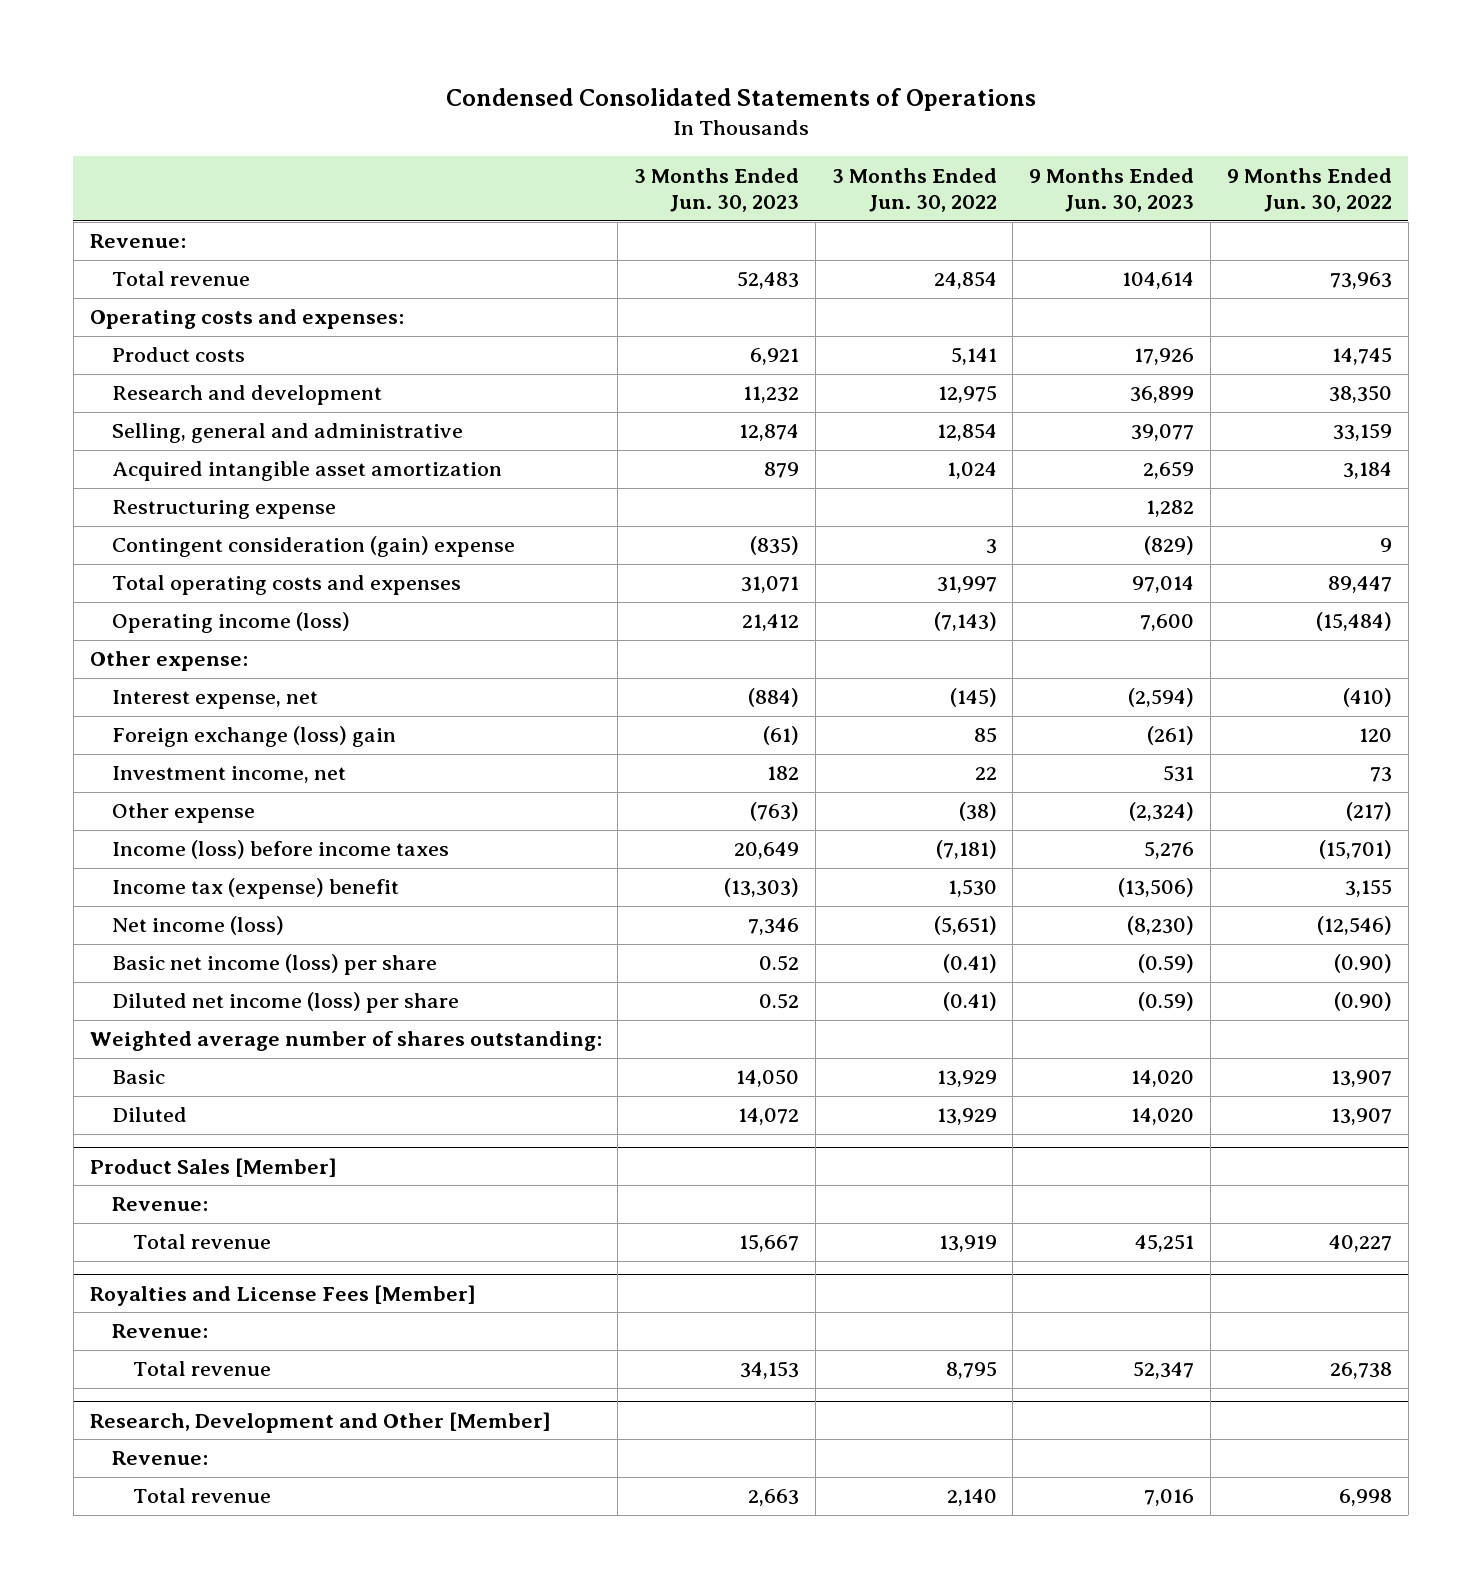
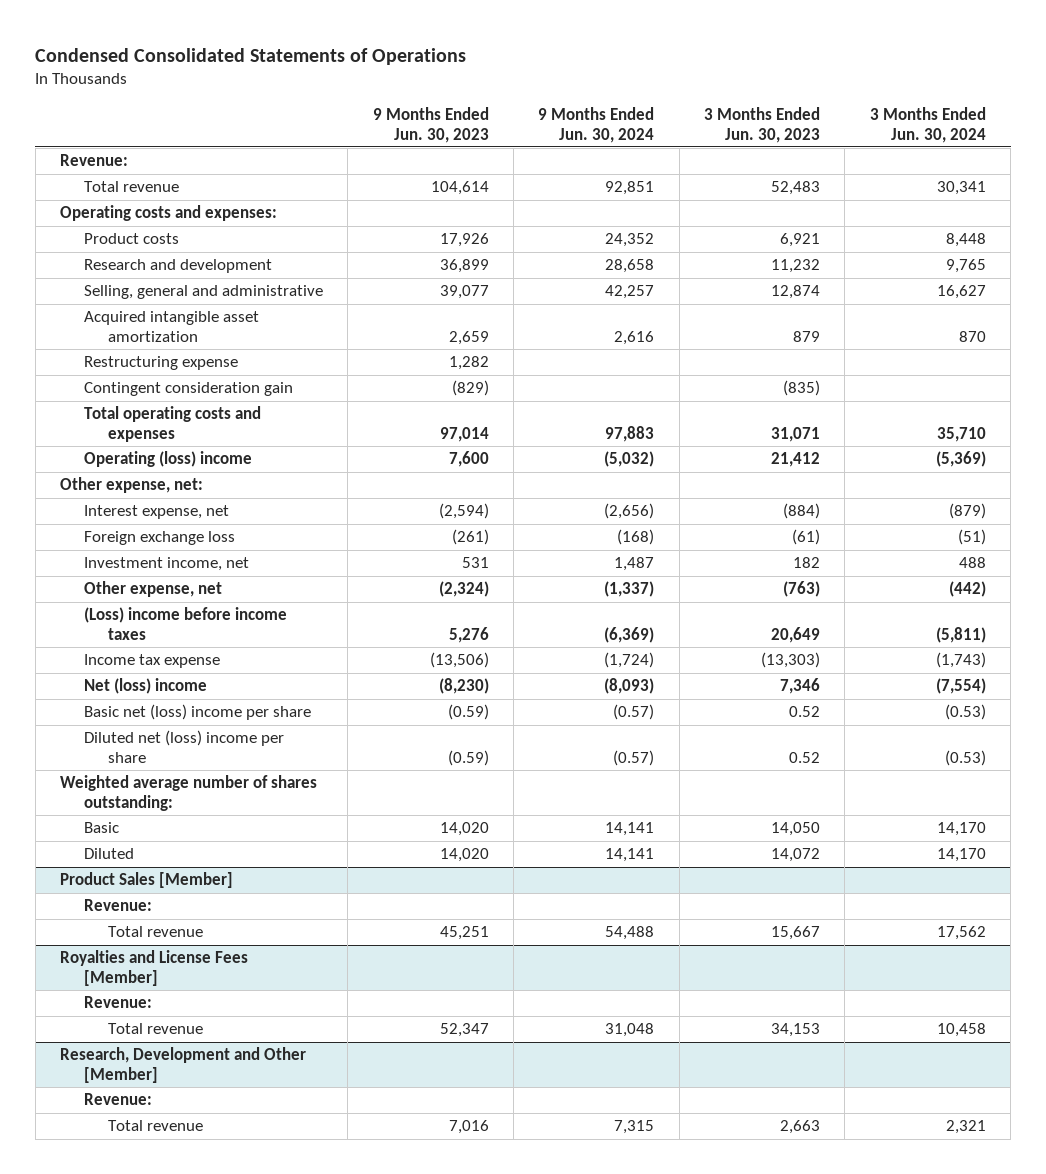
- | 3 Months Ended Jun. 30, 2023 | 3 Months Ended Jun. 30, 2022 | 9 Months Ended Jun. 30, 2023 | 9 Months Ended Jun. 30, 2022
+ | 9 Months Ended Jun. 30, 2023 | 9 Months Ended Jun. 30, 2024 | 3 Months Ended Jun. 30, 2023 | 3 Months Ended Jun. 30, 2024
- Contingent consideration (gain) expense | (835) | 3 | (829) | 9
+ Contingent consideration gain | (829) | | (835) |
- Operating income (loss) | 21,412 | (7,143) | 7,600 | (15,484)
- Other expense:
+ Operating (loss) income | 7,600 | (5,032) | 21,412 | (5,369)
+ Other expense, net:
- Foreign exchange (loss) gain | (61) | 85 | (261) | 120
+ Foreign exchange loss | (261) | (168) | (61) | (51)
- Other expense | (763) | (38) | (2,324) | (217)
- Income (loss) before income taxes | 20,649 | (7,181) | 5,276 | (15,701)
- Income tax (expense) benefit | (13,303) | 1,530 | (13,506) | 3,155
- Net income (loss) | 7,346 | (5,651) | (8,230) | (12,546)
- Basic net income (loss) per share | 0.52 | (0.41) | (0.59) | (0.90)
- Diluted net income (loss) per share | 0.52 | (0.41) | (0.59) | (0.90)
+ Other expense, net | (2,324) | (1,337) | (763) | (442)
+ (Loss) income before income taxes | 5,276 | (6,369) | 20,649 | (5,811)
+ Income tax expense | (13,506) | (1,724) | (13,303) | (1,743)
+ Net (loss) income | (8,230) | (8,093) | 7,346 | (7,554)
+ Basic net (loss) income per share | (0.59) | (0.57) | 0.52 | (0.53)
+ Diluted net (loss) income per share | (0.59) | (0.57) | 0.52 | (0.53)

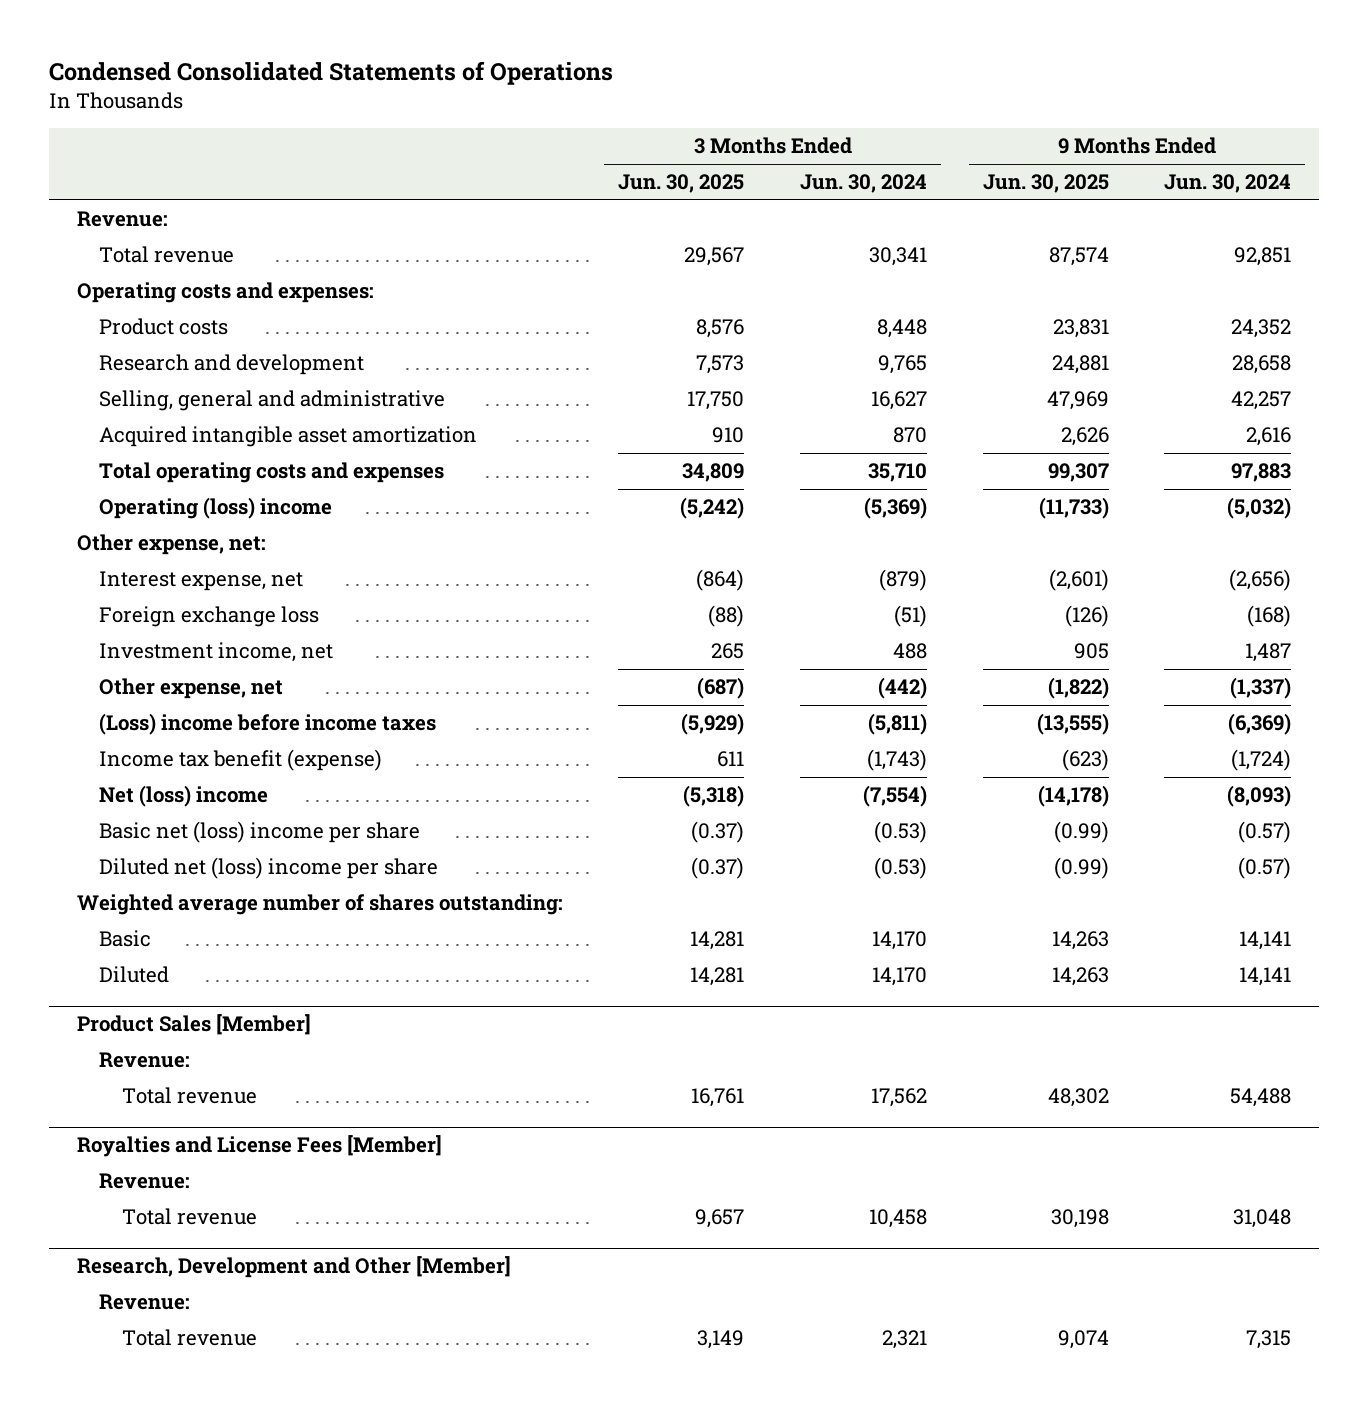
- | 9 Months Ended Jun. 30, 2023 | 9 Months Ended Jun. 30, 2024 | 3 Months Ended Jun. 30, 2023 | 3 Months Ended Jun. 30, 2024
+ | 3 Months Ended Jun. 30, 2025 | 3 Months Ended Jun. 30, 2024 | 9 Months Ended Jun. 30, 2025 | 9 Months Ended Jun. 30, 2024
- Restructuring expense | 1,282 | | |
- Contingent consideration gain | (829) | | (835) |
- Income tax expense | (13,506) | (1,724) | (13,303) | (1,743)
+ Income tax benefit (expense) | 611 | (1,743) | (623) | (1,724)

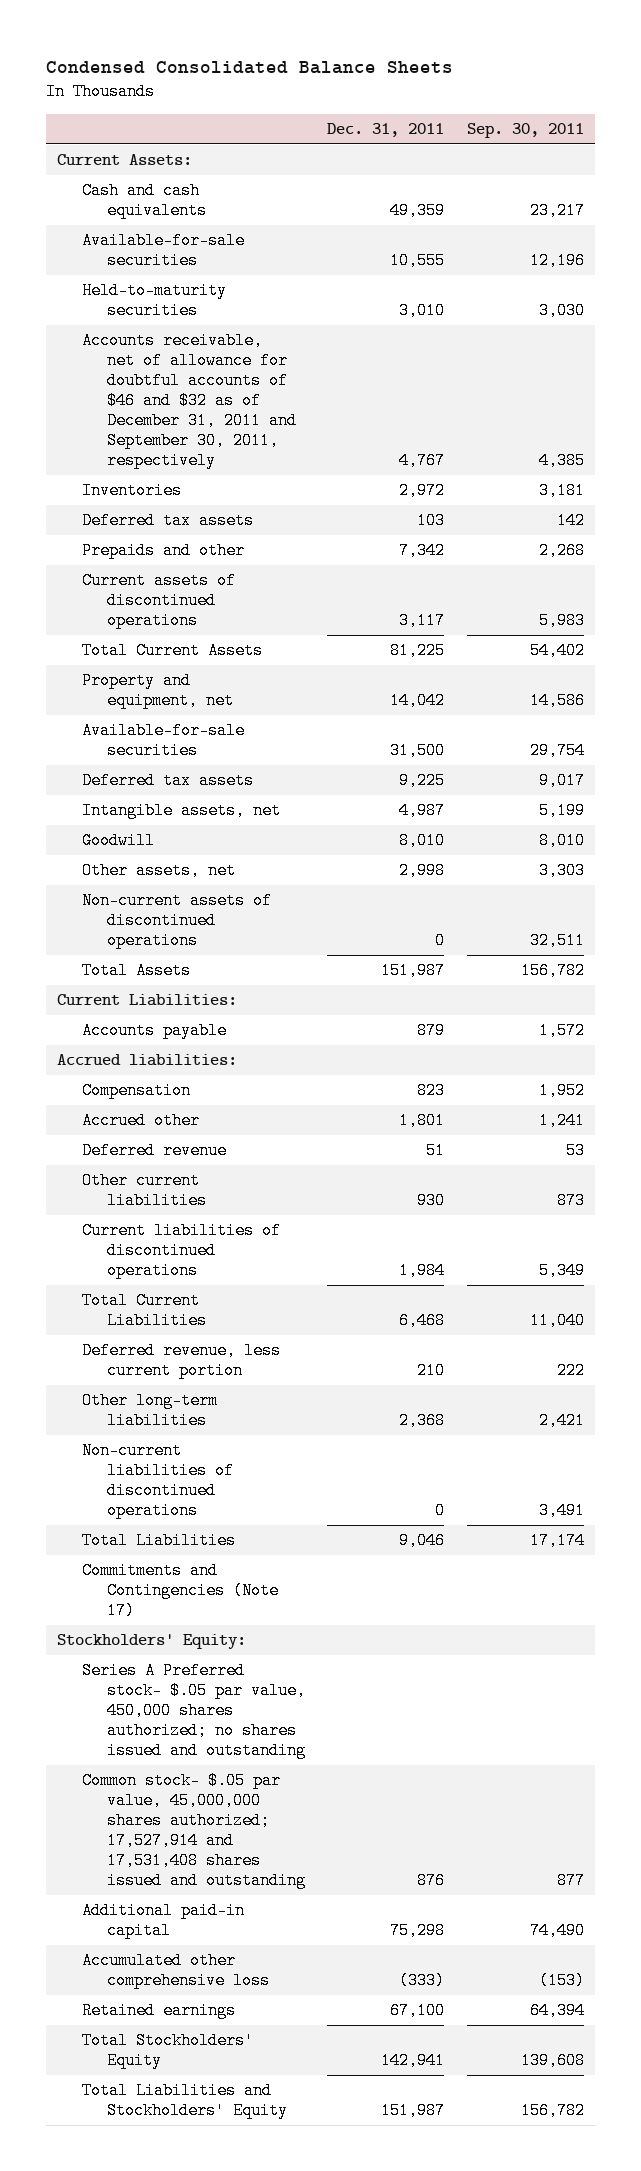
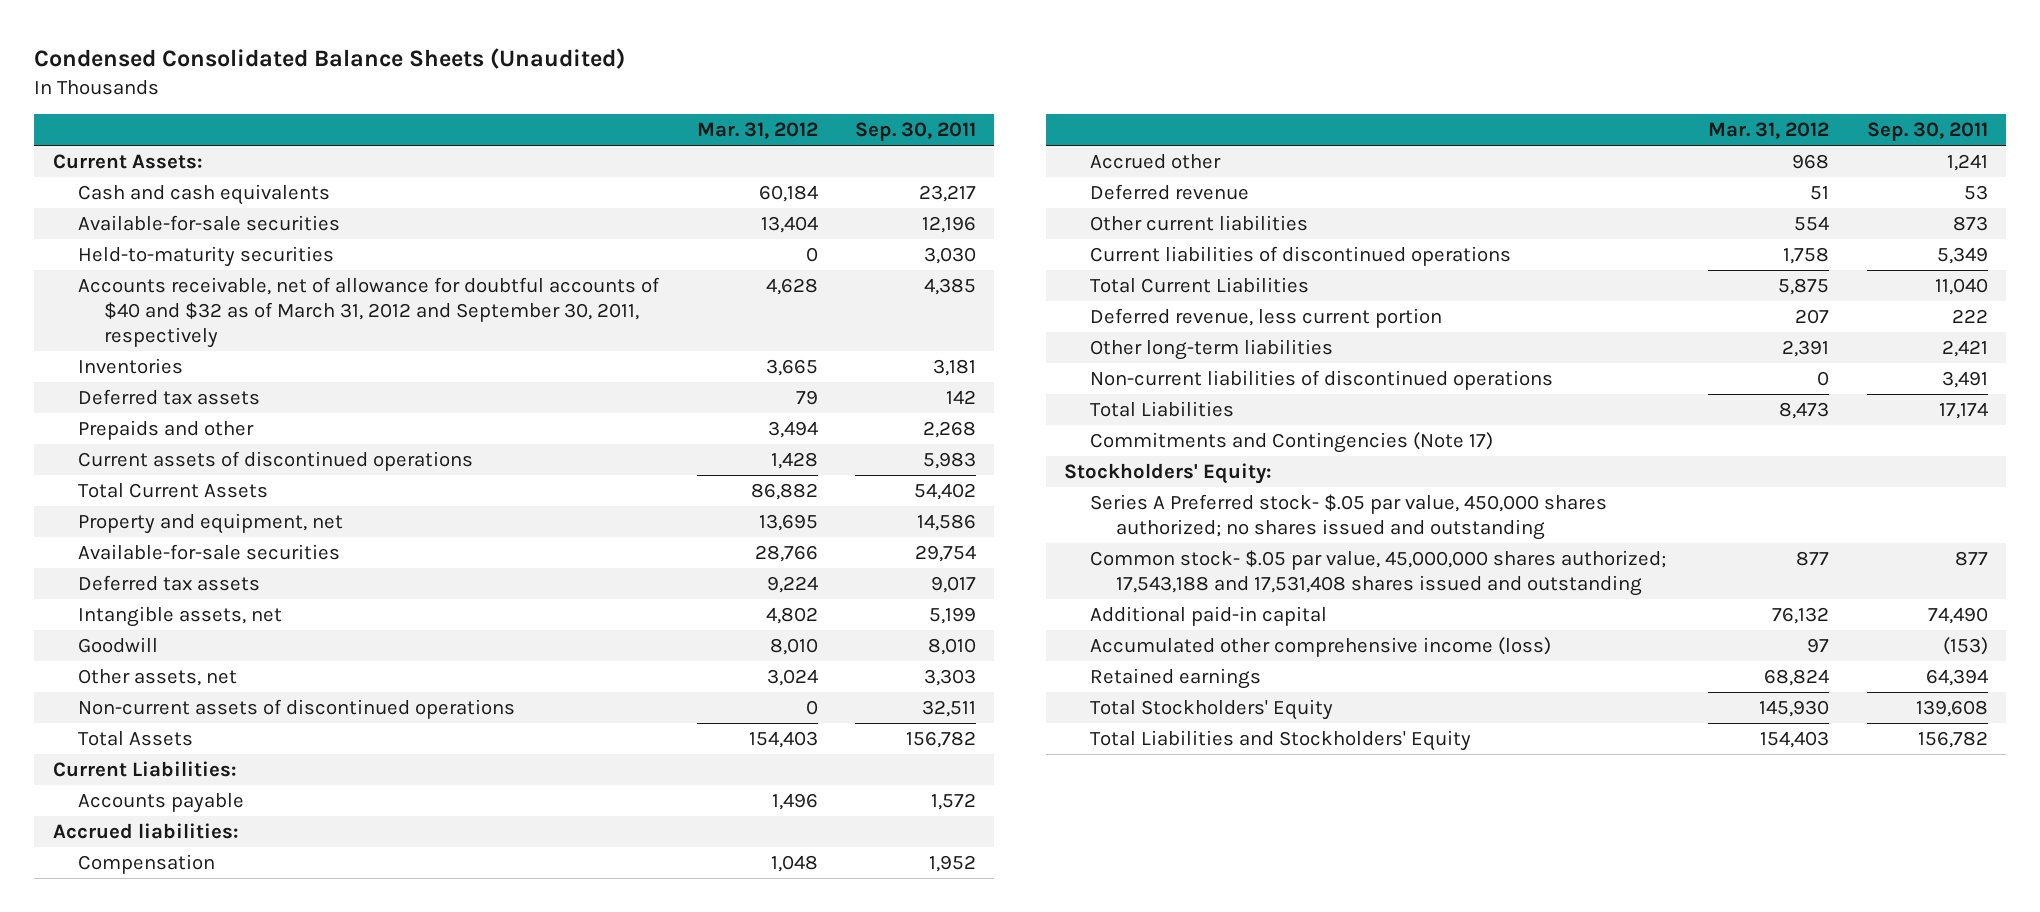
- Condensed Consolidated Balance Sheets
+ Condensed Consolidated Balance Sheets (Unaudited)
- | Dec. 31, 2011 | Sep. 30, 2011
+ | Mar. 31, 2012 | Sep. 30, 2011
- Accounts receivable, net of allowance for doubtful accounts of $46 and $32 as of December 31, 2011 and September 30, 2011, respectively | 4,767 | 4,385
+ Accounts receivable, net of allowance for doubtful accounts of $40 and $32 as of March 31, 2012 and September 30, 2011, respectively | 4,628 | 4,385
- Common stock- $.05 par value, 45,000,000 shares authorized; 17,527,914 and 17,531,408 shares issued and outstanding | 876 | 877
+ Common stock- $.05 par value, 45,000,000 shares authorized; 17,543,188 and 17,531,408 shares issued and outstanding | 877 | 877
- Accumulated other comprehensive loss | (333) | (153)
+ Accumulated other comprehensive income (loss) | 97 | (153)

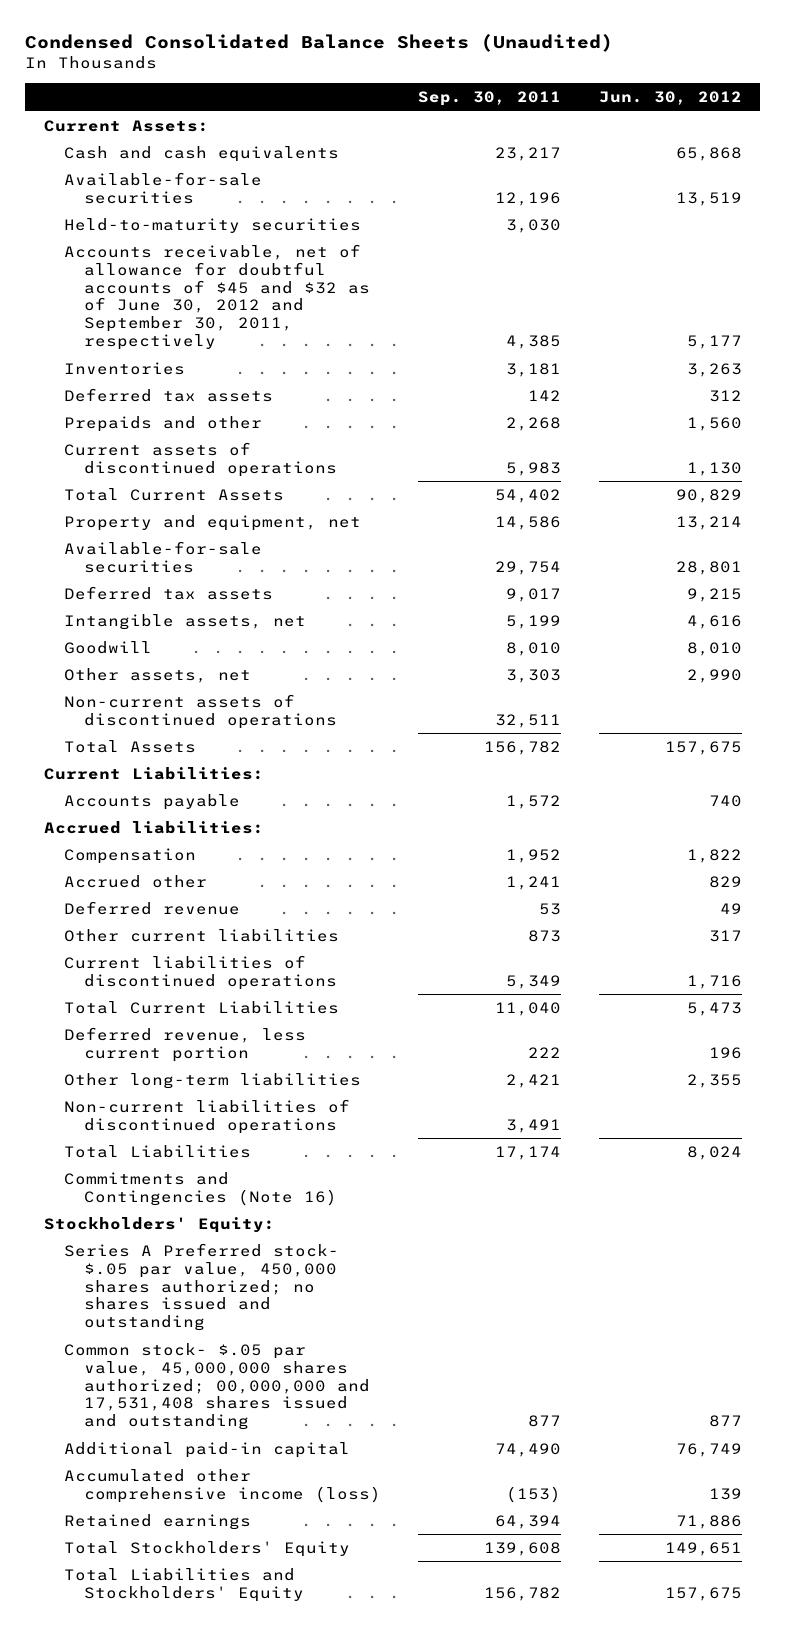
- | Mar. 31, 2012 | Sep. 30, 2011
+ | Sep. 30, 2011 | Jun. 30, 2012
- Accounts receivable, net of allowance for doubtful accounts of $40 and $32 as of March 31, 2012 and September 30, 2011, respectively | 4,628 | 4,385
+ Accounts receivable, net of allowance for doubtful accounts of $45 and $32 as of June 30, 2012 and September 30, 2011, respectively | 4,385 | 5,177
- Commitments and Contingencies (Note 17)
+ Commitments and Contingencies (Note 16)
- Common stock- $.05 par value, 45,000,000 shares authorized; 17,543,188 and 17,531,408 shares issued and outstanding | 877 | 877
+ Common stock- $.05 par value, 45,000,000 shares authorized; 00,000,000 and 17,531,408 shares issued and outstanding | 877 | 877

